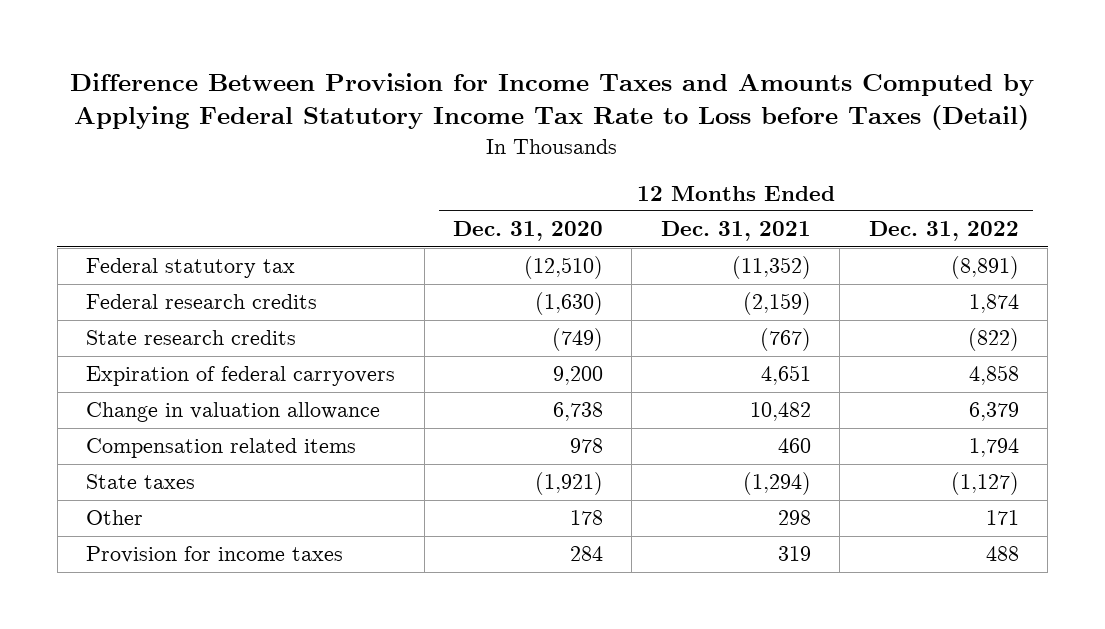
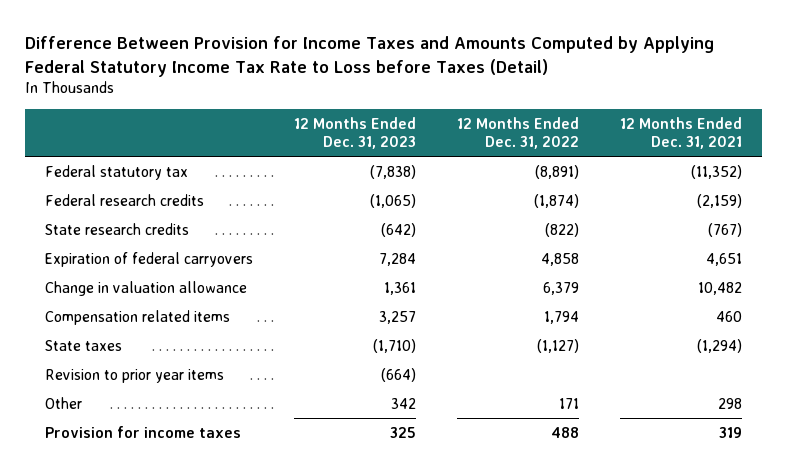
- | 12 Months Ended Dec. 31, 2020 | 12 Months Ended Dec. 31, 2021 | 12 Months Ended Dec. 31, 2022
+ | 12 Months Ended Dec. 31, 2023 | 12 Months Ended Dec. 31, 2022 | 12 Months Ended Dec. 31, 2021
- Federal research credits | (1,630) | (2,159) | 1,874
+ Federal research credits | (1,065) | (1,874) | (2,159)
+ Revision to prior year items | (664) | |

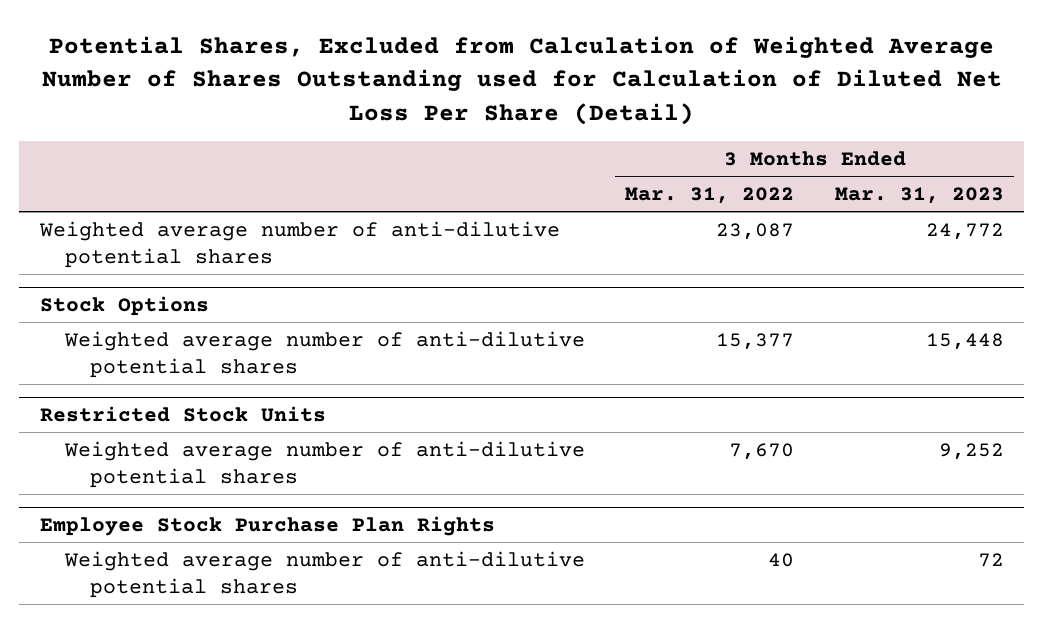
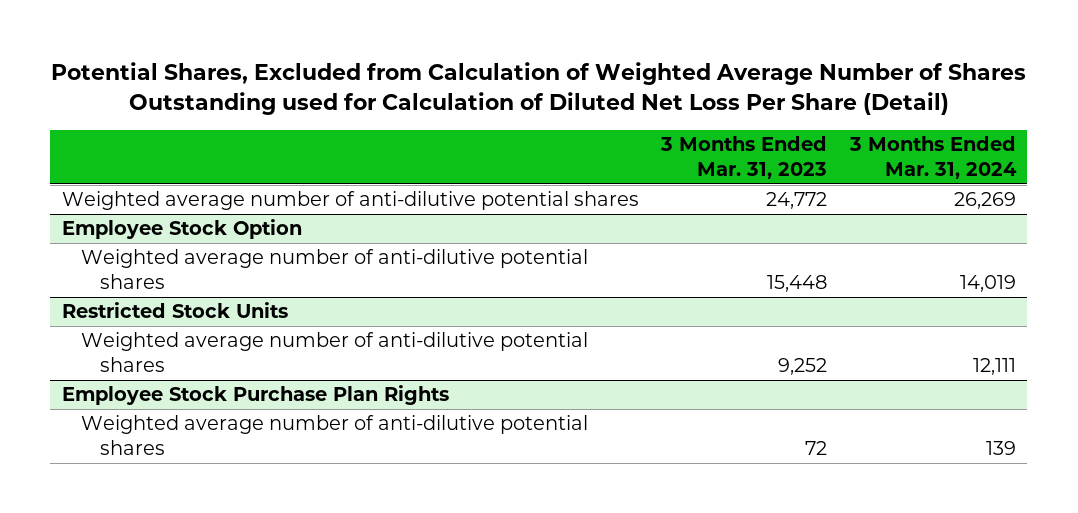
- | 3 Months Ended Mar. 31, 2022 | 3 Months Ended Mar. 31, 2023
+ | 3 Months Ended Mar. 31, 2023 | 3 Months Ended Mar. 31, 2024
- Stock Options
+ Employee Stock Option

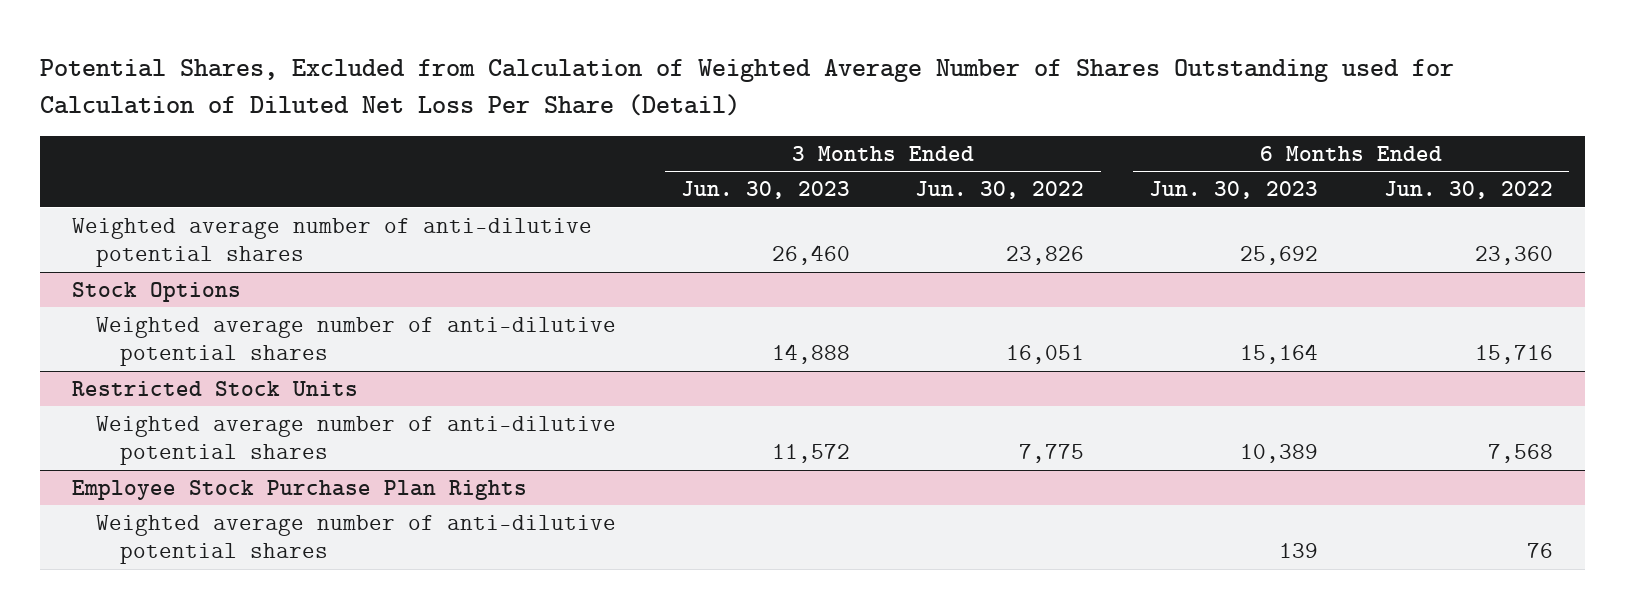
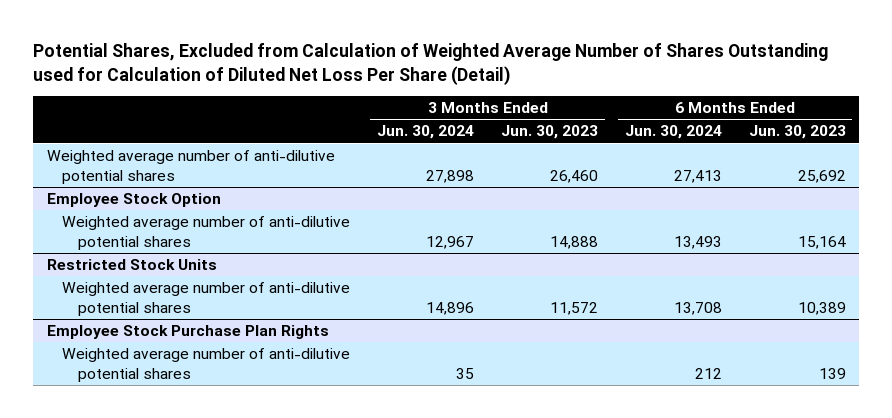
- | 3 Months Ended Jun. 30, 2023 | 3 Months Ended Jun. 30, 2022 | 6 Months Ended Jun. 30, 2023 | 6 Months Ended Jun. 30, 2022
+ | 3 Months Ended Jun. 30, 2024 | 3 Months Ended Jun. 30, 2023 | 6 Months Ended Jun. 30, 2024 | 6 Months Ended Jun. 30, 2023
- Stock Options
+ Employee Stock Option

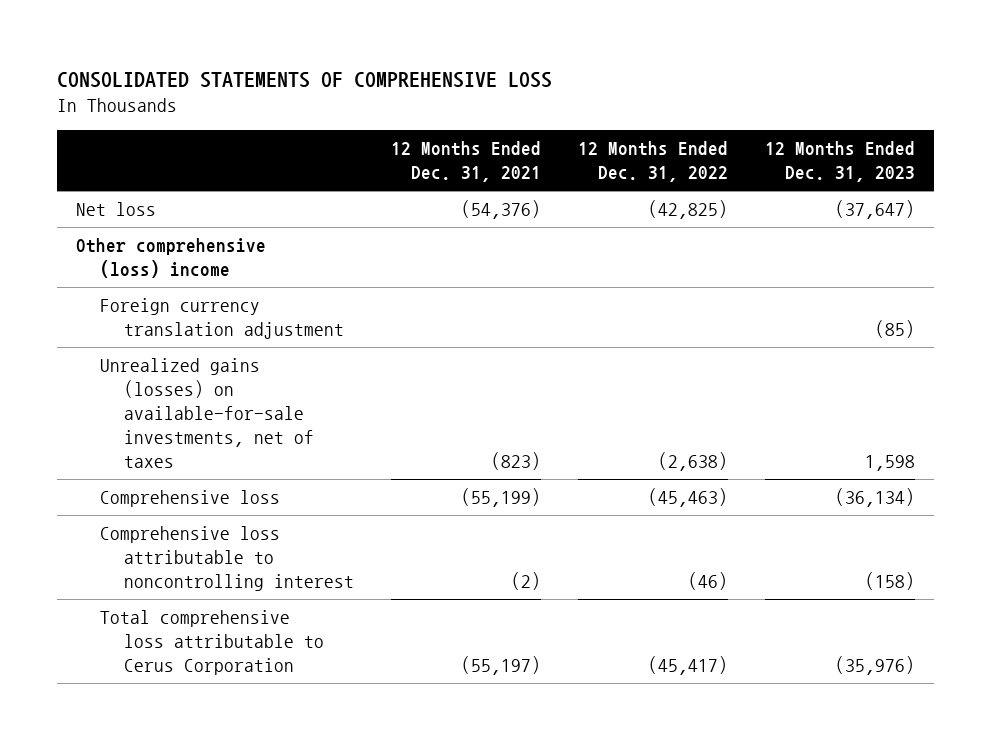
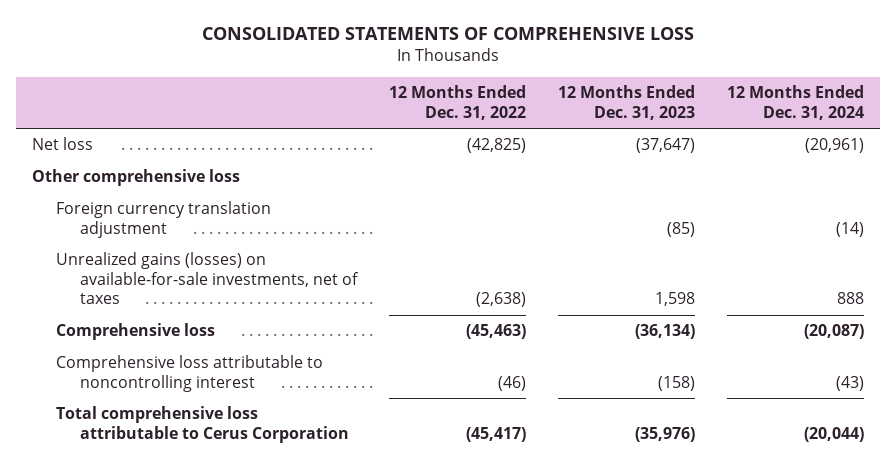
- | 12 Months Ended Dec. 31, 2021 | 12 Months Ended Dec. 31, 2022 | 12 Months Ended Dec. 31, 2023
+ | 12 Months Ended Dec. 31, 2022 | 12 Months Ended Dec. 31, 2023 | 12 Months Ended Dec. 31, 2024
- Other comprehensive (loss) income
+ Other comprehensive loss

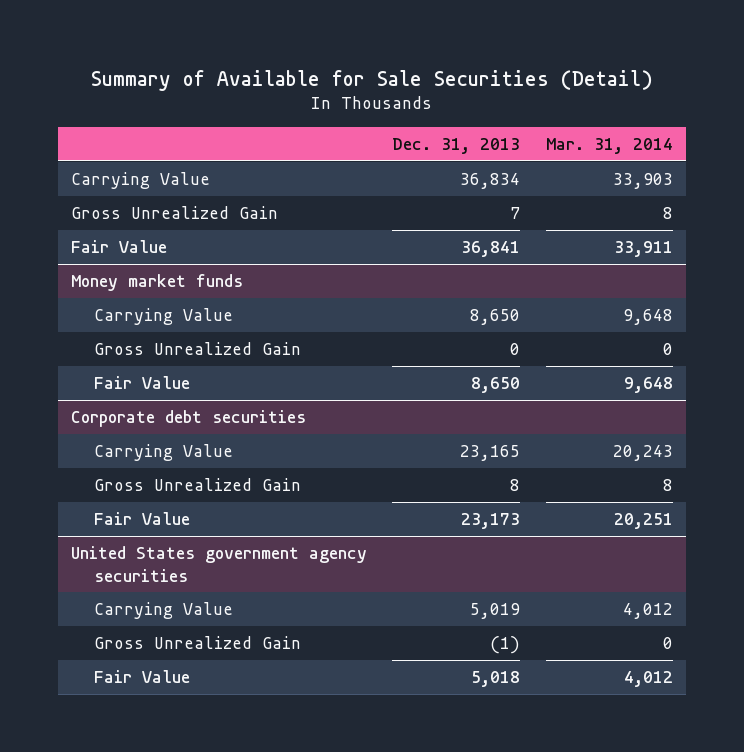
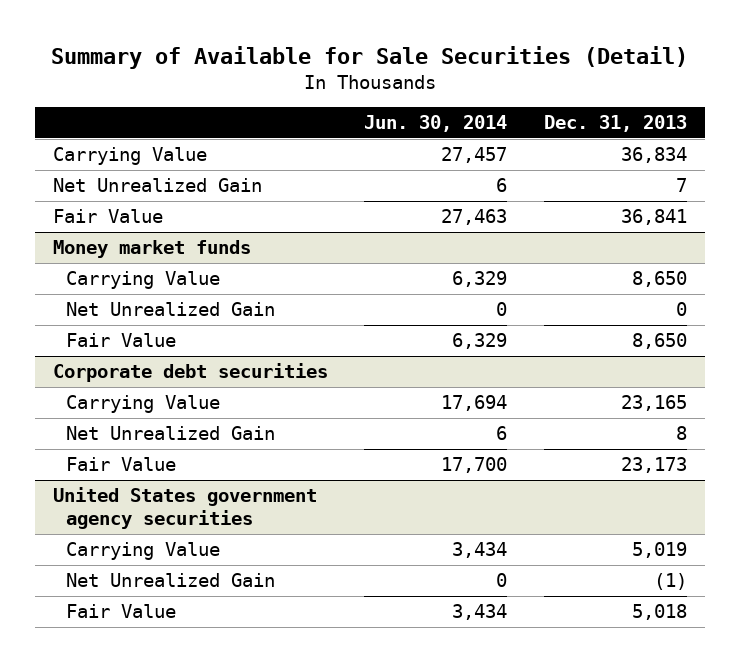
- | Dec. 31, 2013 | Mar. 31, 2014
+ | Jun. 30, 2014 | Dec. 31, 2013
- Gross Unrealized Gain | 7 | 8
+ Net Unrealized Gain | 6 | 7
@ Money market funds
- Gross Unrealized Gain | 0 | 0
+ Net Unrealized Gain | 0 | 0
@ Corporate debt securities
- Gross Unrealized Gain | 8 | 8
+ Net Unrealized Gain | 6 | 8
@ United States government agency securities
- Gross Unrealized Gain | (1) | 0
+ Net Unrealized Gain | 0 | (1)

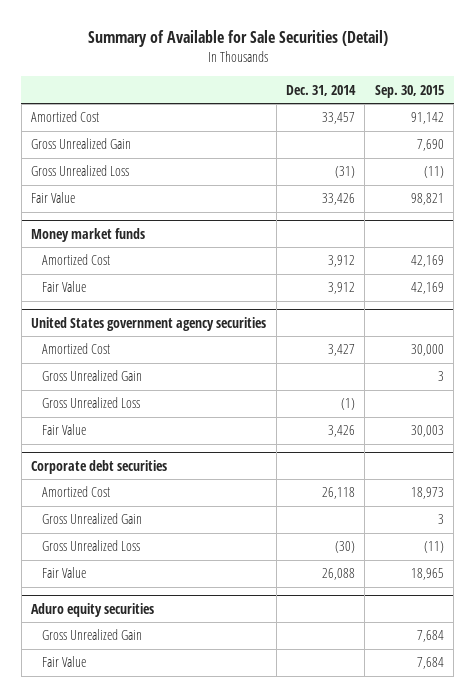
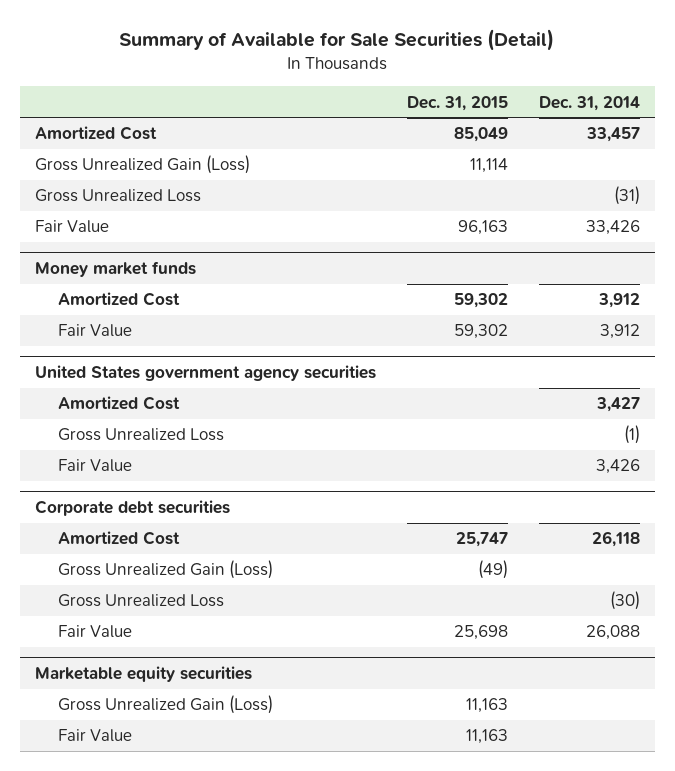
- | Dec. 31, 2014 | Sep. 30, 2015
+ | Dec. 31, 2015 | Dec. 31, 2014
- Gross Unrealized Gain | | 7,690
+ Gross Unrealized Gain (Loss) | 11,114 |
@ United States government agency securities
- Gross Unrealized Gain | | 3
@ Corporate debt securities
- Gross Unrealized Gain | | 3
+ Gross Unrealized Gain (Loss) | (49) |
- Aduro equity securities
- Gross Unrealized Gain | | 7,684
+ Marketable equity securities
+ Gross Unrealized Gain (Loss) | 11,163 |

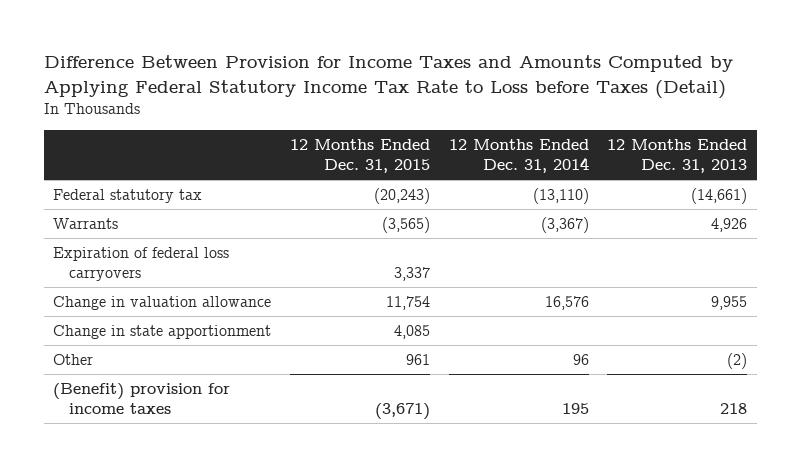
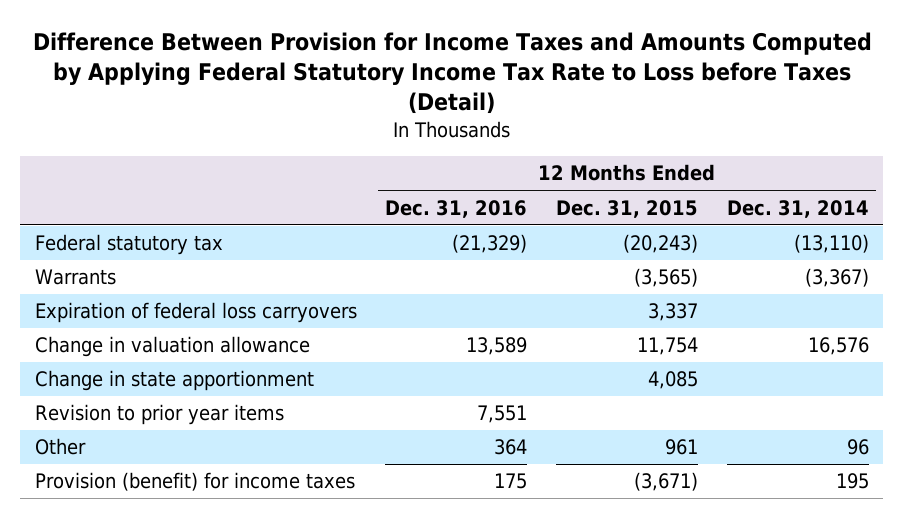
- | 12 Months Ended Dec. 31, 2015 | 12 Months Ended Dec. 31, 2014 | 12 Months Ended Dec. 31, 2013
+ | 12 Months Ended Dec. 31, 2016 | 12 Months Ended Dec. 31, 2015 | 12 Months Ended Dec. 31, 2014
+ Revision to prior year items | 7,551 | |
- (Benefit) provision for income taxes | (3,671) | 195 | 218
+ Provision (benefit) for income taxes | 175 | (3,671) | 195

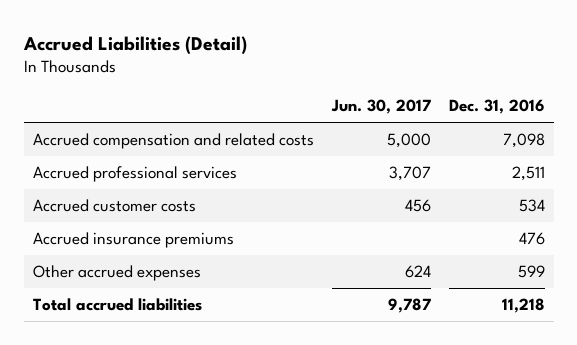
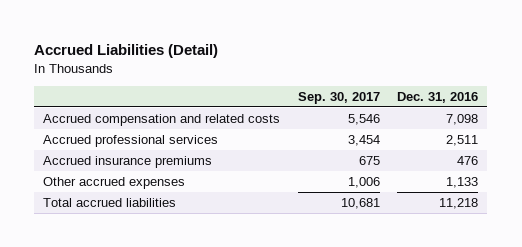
- | Jun. 30, 2017 | Dec. 31, 2016
+ | Sep. 30, 2017 | Dec. 31, 2016
- Accrued customer costs | 456 | 534
- Other accrued expenses | 624 | 599
+ Other accrued expenses | 1,006 | 1,133

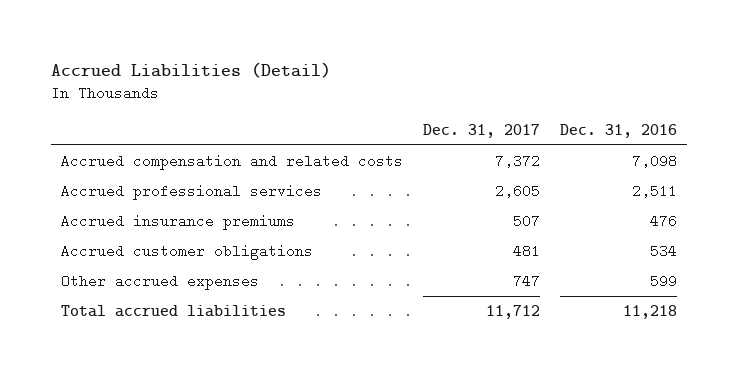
- | Sep. 30, 2017 | Dec. 31, 2016
+ | Dec. 31, 2017 | Dec. 31, 2016
- Other accrued expenses | 1,006 | 1,133
+ Accrued customer obligations | 481 | 534
+ Other accrued expenses | 747 | 599

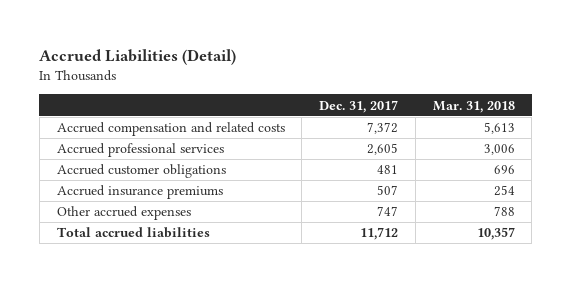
- | Dec. 31, 2017 | Dec. 31, 2016
+ | Dec. 31, 2017 | Mar. 31, 2018
moved down: Accrued insurance premiums | 507 | 254

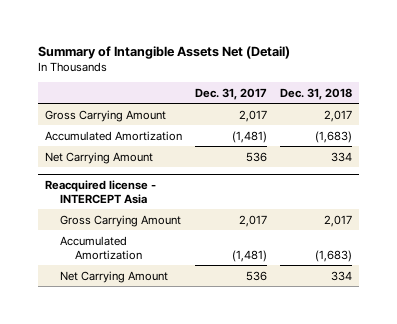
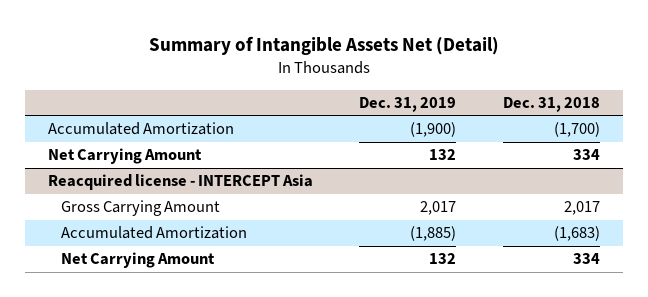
- | Dec. 31, 2017 | Dec. 31, 2018
+ | Dec. 31, 2019 | Dec. 31, 2018
- Gross Carrying Amount | 2,017 | 2,017
- Accumulated Amortization | (1,481) | (1,683)
+ Accumulated Amortization | (1,900) | (1,700)

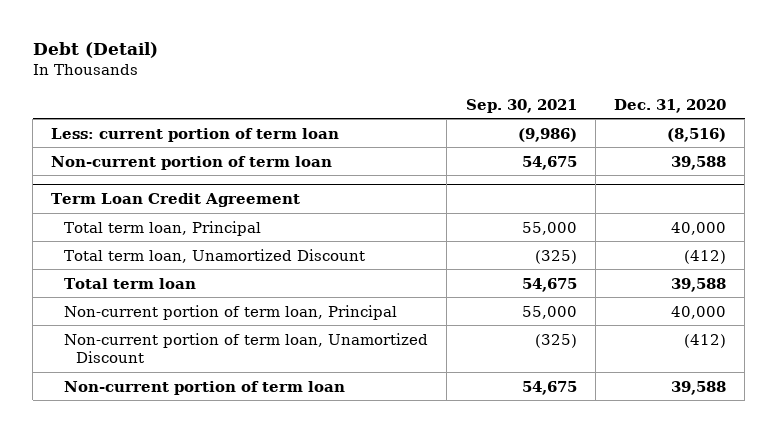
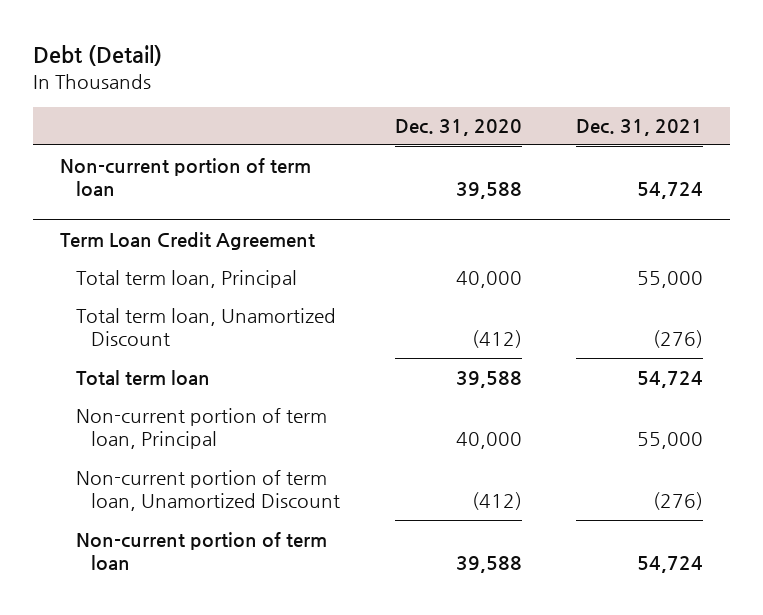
- | Sep. 30, 2021 | Dec. 31, 2020
+ | Dec. 31, 2020 | Dec. 31, 2021
- Less: current portion of term loan | (9,986) | (8,516)

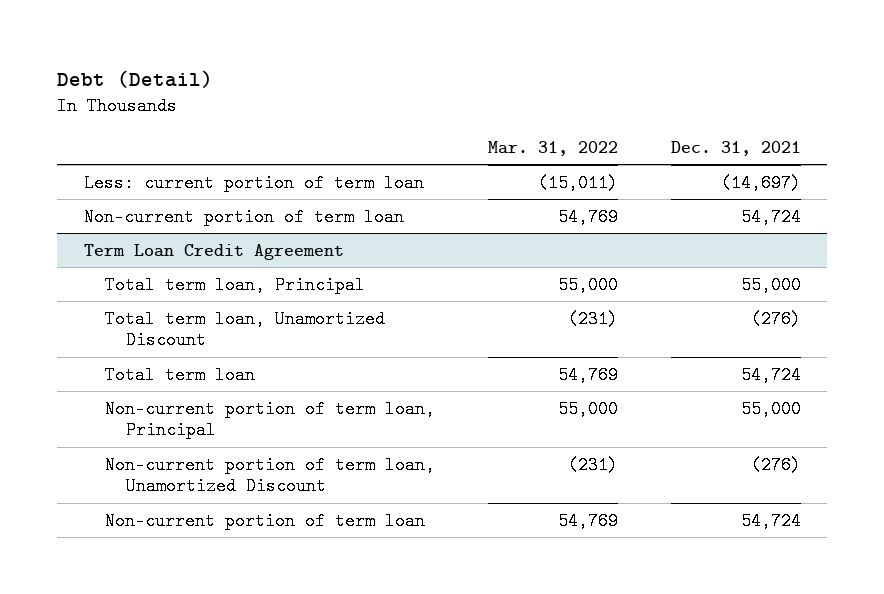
- | Dec. 31, 2020 | Dec. 31, 2021
+ | Mar. 31, 2022 | Dec. 31, 2021
+ Less: current portion of term loan | (15,011) | (14,697)

